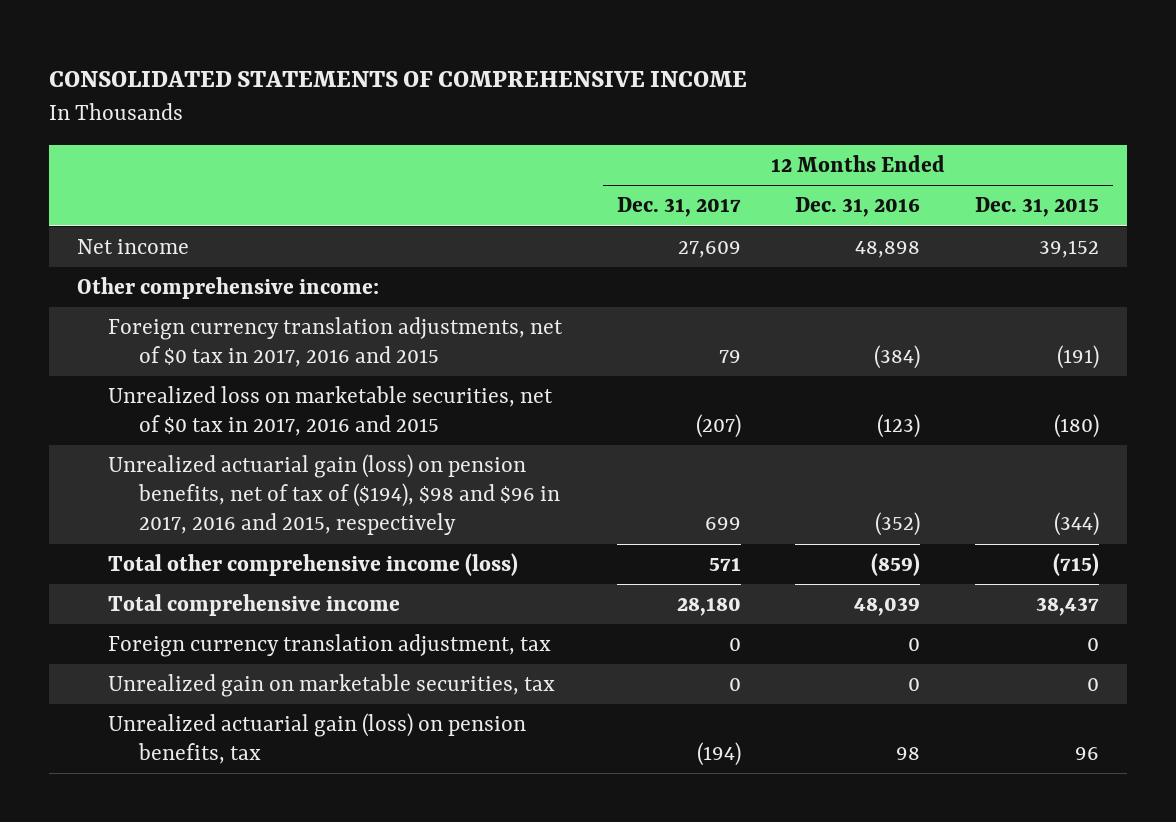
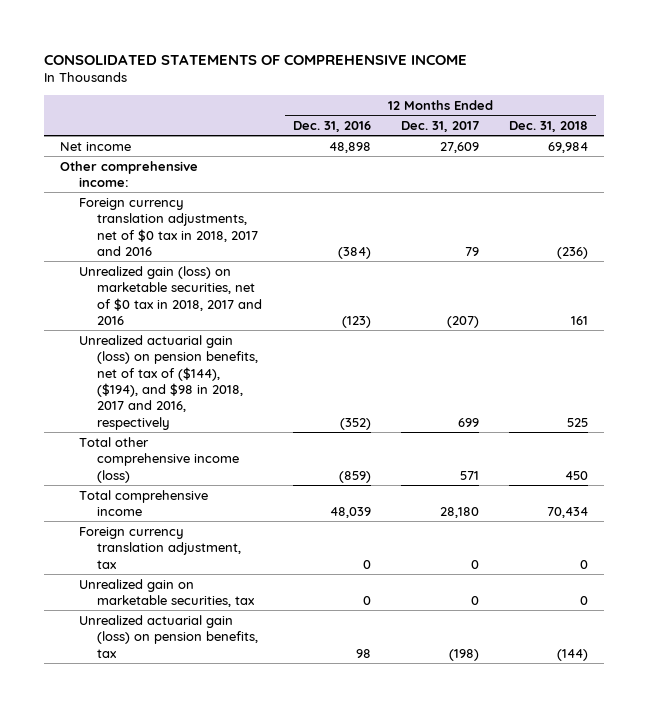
- | 12 Months Ended Dec. 31, 2017 | 12 Months Ended Dec. 31, 2016 | 12 Months Ended Dec. 31, 2015
+ | 12 Months Ended Dec. 31, 2016 | 12 Months Ended Dec. 31, 2017 | 12 Months Ended Dec. 31, 2018
- Foreign currency translation adjustments, net of $0 tax in 2017, 2016 and 2015 | 79 | (384) | (191)
- Unrealized loss on marketable securities, net of $0 tax in 2017, 2016 and 2015 | (207) | (123) | (180)
- Unrealized actuarial gain (loss) on pension benefits, net of tax of ($194), $98 and $96 in 2017, 2016 and 2015, respectively | 699 | (352) | (344)
+ Foreign currency translation adjustments, net of $0 tax in 2018, 2017 and 2016 | (384) | 79 | (236)
+ Unrealized gain (loss) on marketable securities, net of $0 tax in 2018, 2017 and 2016 | (123) | (207) | 161
+ Unrealized actuarial gain (loss) on pension benefits, net of tax of ($144), ($194), and $98 in 2018, 2017 and 2016, respectively | (352) | 699 | 525
- Unrealized actuarial gain (loss) on pension benefits, tax | (194) | 98 | 96
+ Unrealized actuarial gain (loss) on pension benefits, tax | 98 | (198) | (144)

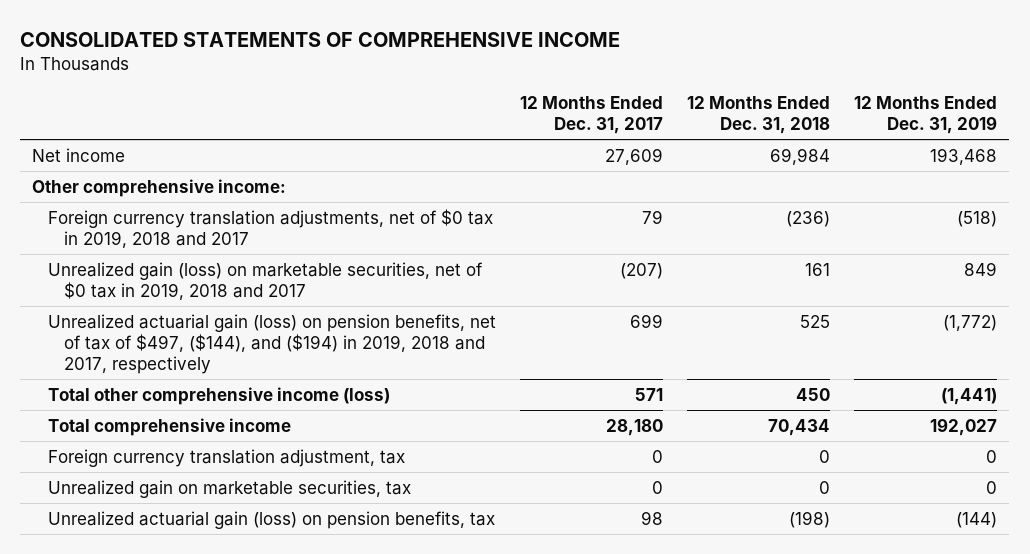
- | 12 Months Ended Dec. 31, 2016 | 12 Months Ended Dec. 31, 2017 | 12 Months Ended Dec. 31, 2018
+ | 12 Months Ended Dec. 31, 2017 | 12 Months Ended Dec. 31, 2018 | 12 Months Ended Dec. 31, 2019
- Foreign currency translation adjustments, net of $0 tax in 2018, 2017 and 2016 | (384) | 79 | (236)
- Unrealized gain (loss) on marketable securities, net of $0 tax in 2018, 2017 and 2016 | (123) | (207) | 161
- Unrealized actuarial gain (loss) on pension benefits, net of tax of ($144), ($194), and $98 in 2018, 2017 and 2016, respectively | (352) | 699 | 525
+ Foreign currency translation adjustments, net of $0 tax in 2019, 2018 and 2017 | 79 | (236) | (518)
+ Unrealized gain (loss) on marketable securities, net of $0 tax in 2019, 2018 and 2017 | (207) | 161 | 849
+ Unrealized actuarial gain (loss) on pension benefits, net of tax of $497, ($144), and ($194) in 2019, 2018 and 2017, respectively | 699 | 525 | (1,772)
- Unrealized actuarial gain (loss) on pension benefits, tax | 98 | (198) | (144)
+ Unrealized actuarial gain (loss) on pension benefits, tax | 98 | (198) | (144)

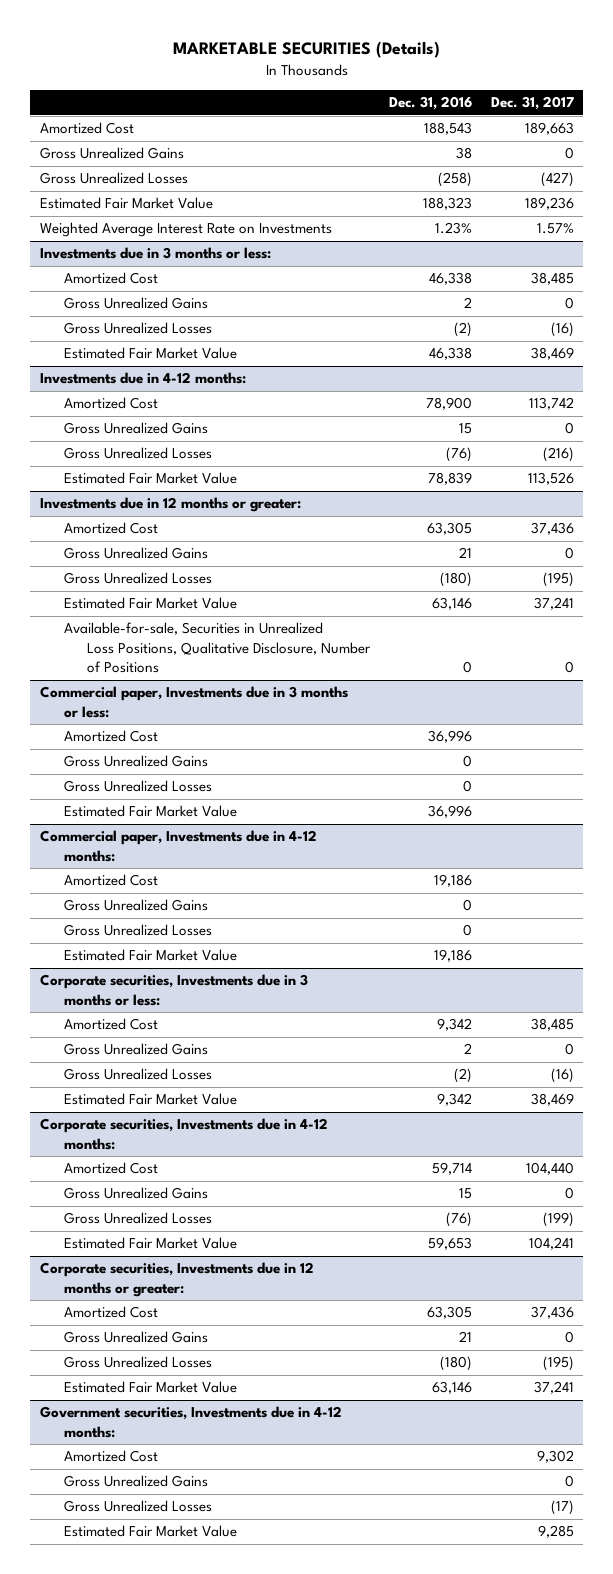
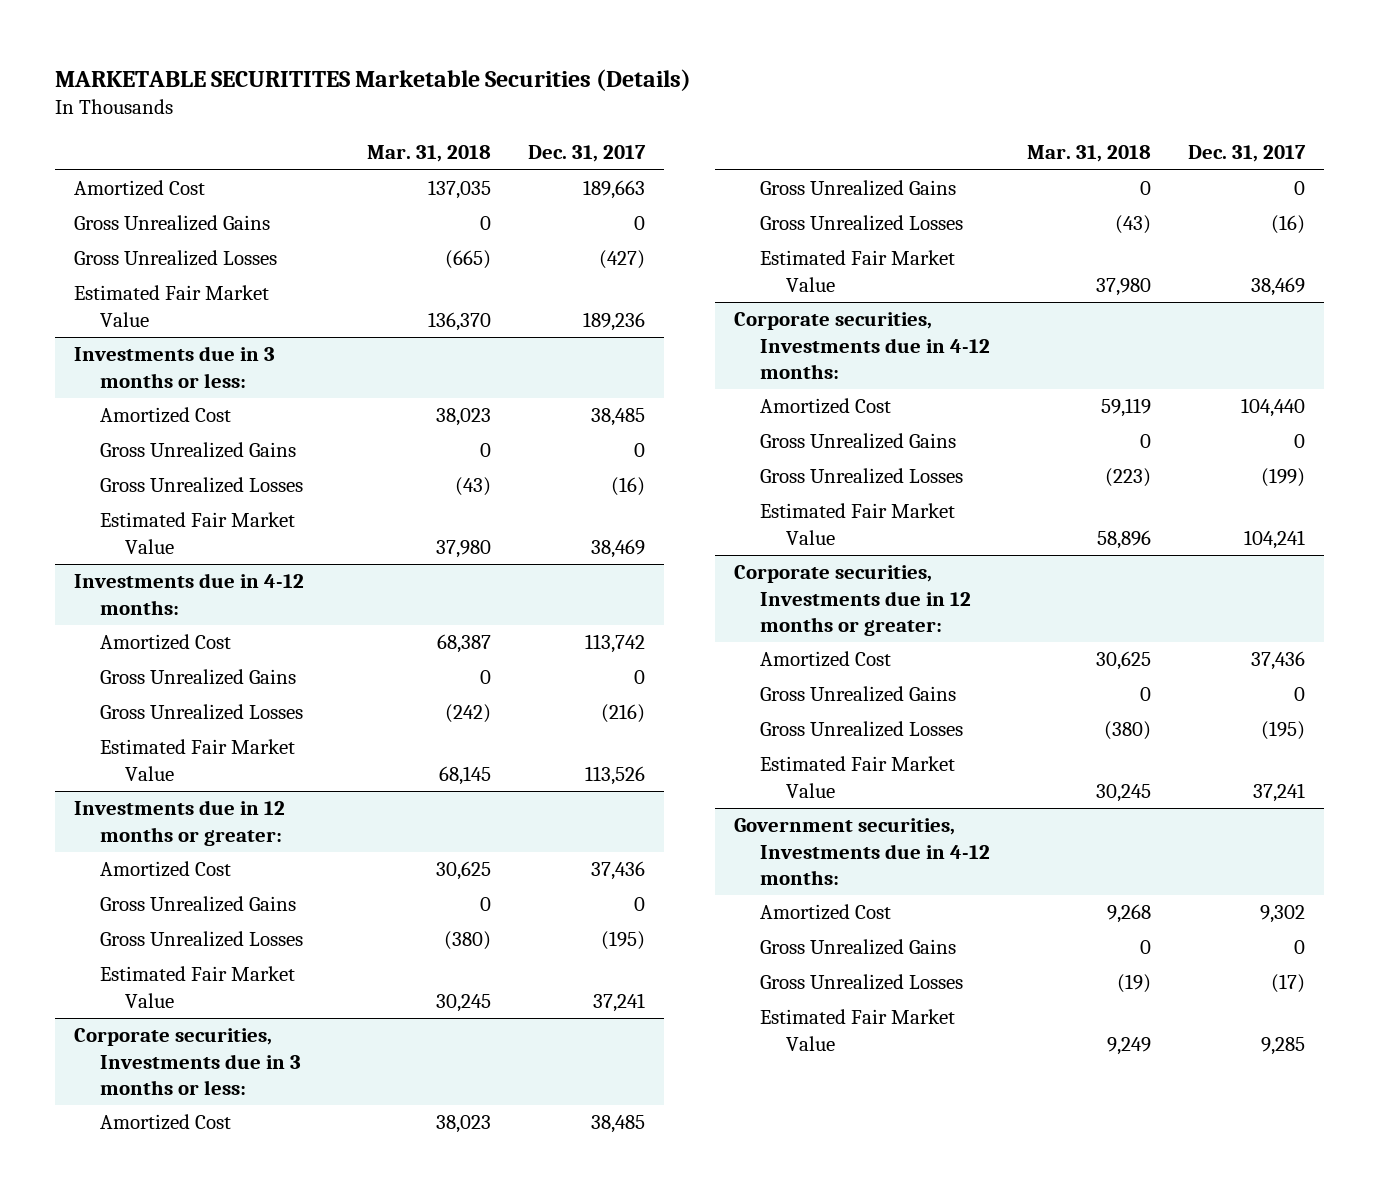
- MARKETABLE SECURITIES (Details)
+ MARKETABLE SECURITITES Marketable Securities (Details)
- | Dec. 31, 2016 | Dec. 31, 2017
+ | Mar. 31, 2018 | Dec. 31, 2017
- Weighted Average Interest Rate on Investments | 1.23% | 1.57%
@ Investments due in 12 months or greater:
- Available-for-sale, Securities in Unrealized Loss Positions, Qualitative Disclosure, Number of Positions | 0 | 0
- Commercial paper, Investments due in 3 months or less:
- Amortized Cost | 36,996 |
- Gross Unrealized Gains | 0 |
- Gross Unrealized Losses | 0 |
- Estimated Fair Market Value | 36,996 |
- Commercial paper, Investments due in 4-12 months:
- Amortized Cost | 19,186 |
- Gross Unrealized Gains | 0 |
- Gross Unrealized Losses | 0 |
- Estimated Fair Market Value | 19,186 |

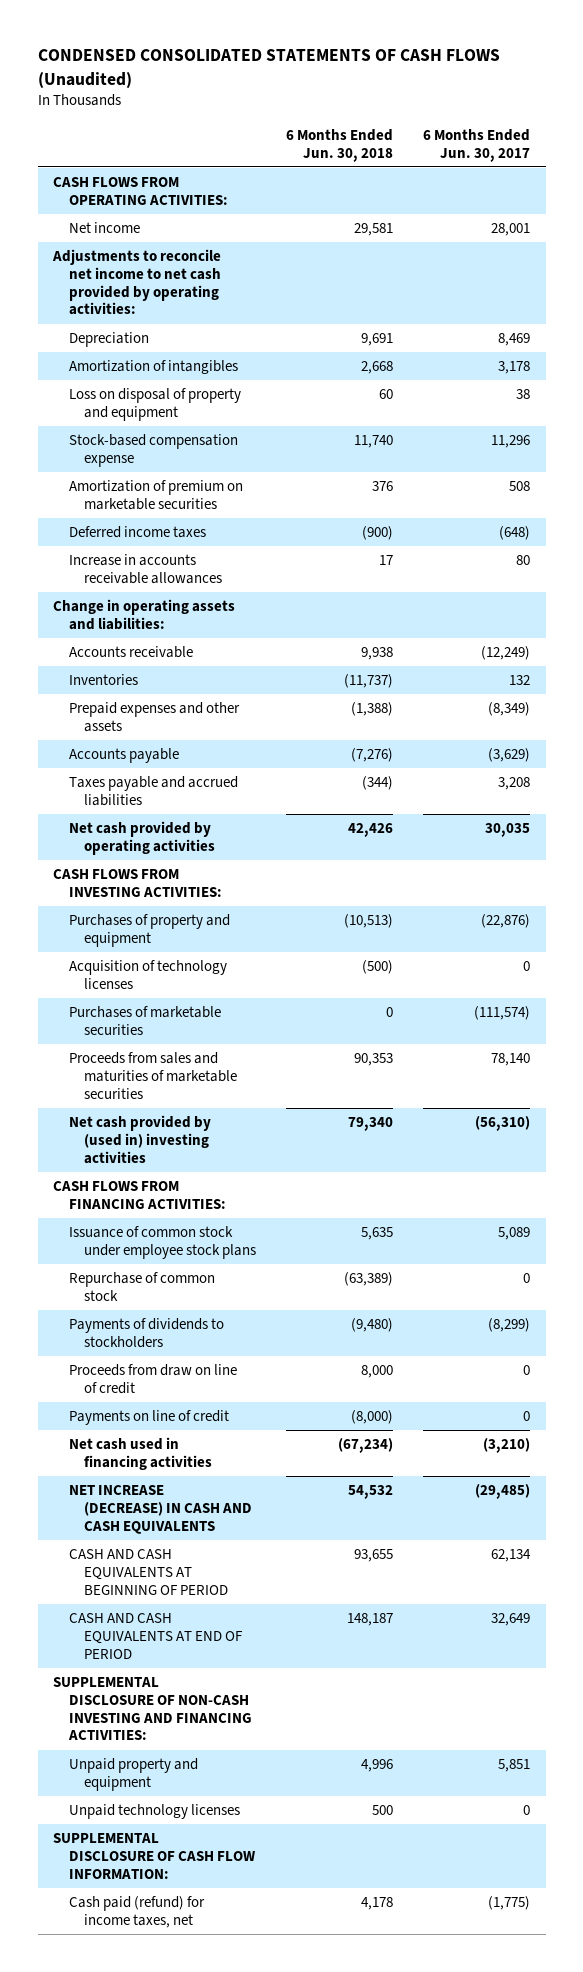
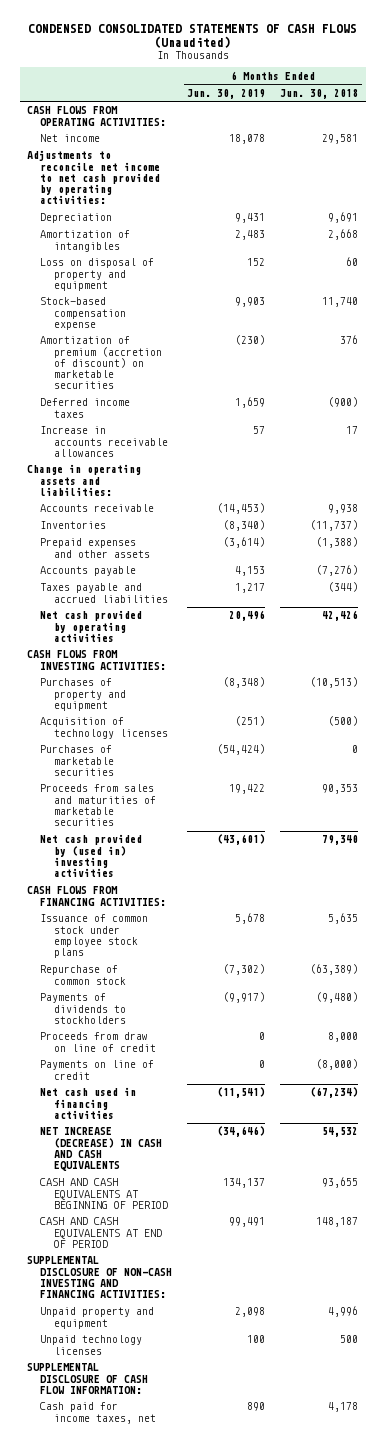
- | 6 Months Ended Jun. 30, 2018 | 6 Months Ended Jun. 30, 2017
+ | 6 Months Ended Jun. 30, 2019 | 6 Months Ended Jun. 30, 2018
- Amortization of premium on marketable securities | 376 | 508
+ Amortization of premium (accretion of discount) on marketable securities | (230) | 376
- Cash paid (refund) for income taxes, net | 4,178 | (1,775)
+ Cash paid for income taxes, net | 890 | 4,178

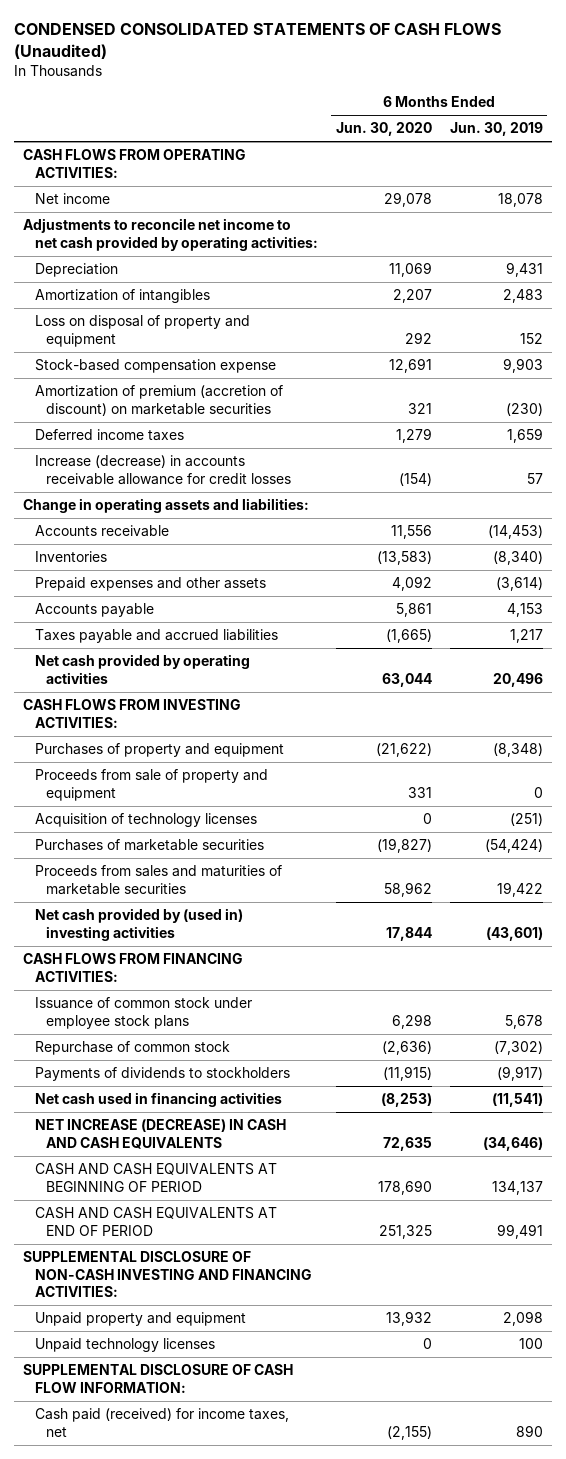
- | 6 Months Ended Jun. 30, 2019 | 6 Months Ended Jun. 30, 2018
+ | 6 Months Ended Jun. 30, 2020 | 6 Months Ended Jun. 30, 2019
- Increase in accounts receivable allowances | 57 | 17
+ Increase (decrease) in accounts receivable allowance for credit losses | (154) | 57
+ Proceeds from sale of property and equipment | 331 | 0
- Proceeds from draw on line of credit | 0 | 8,000
- Payments on line of credit | 0 | (8,000)
- Cash paid for income taxes, net | 890 | 4,178
+ Cash paid (received) for income taxes, net | (2,155) | 890

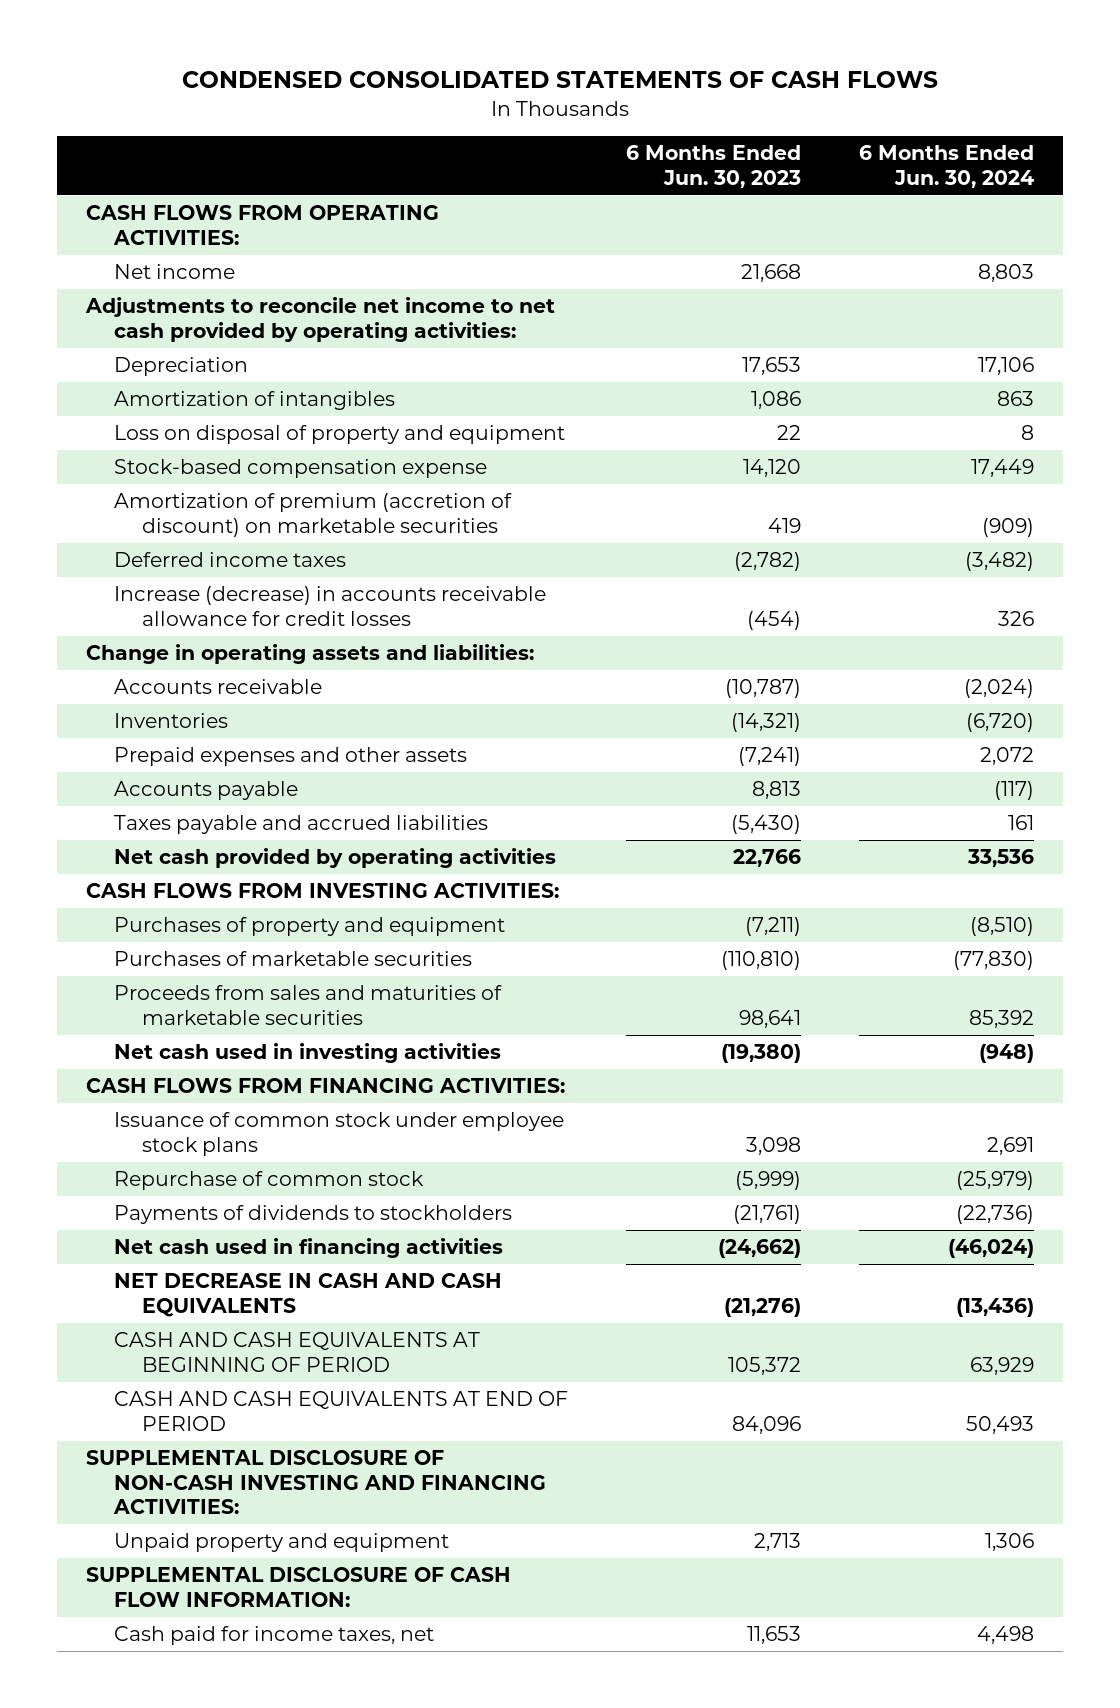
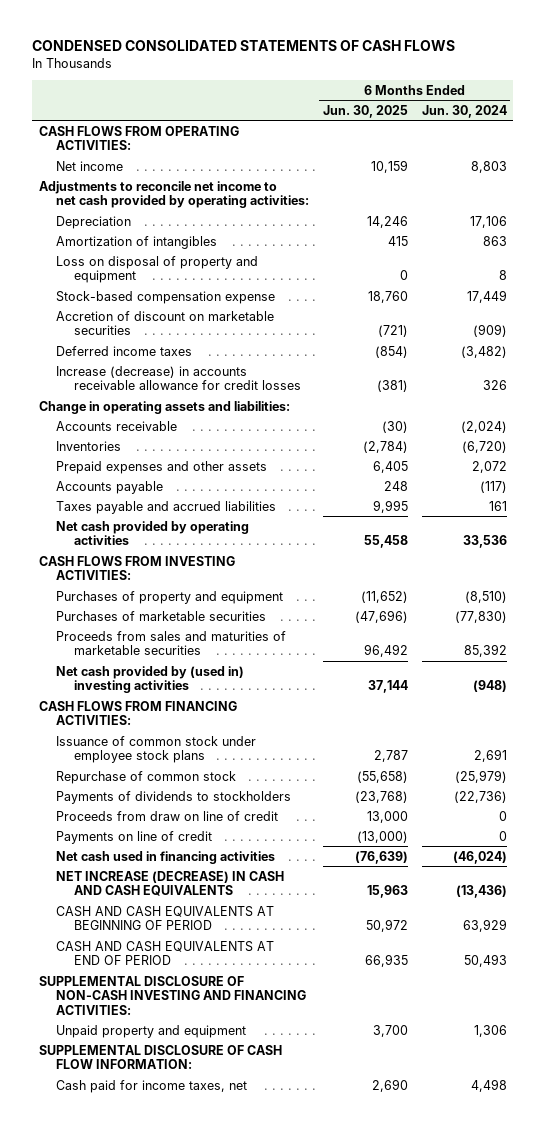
- | 6 Months Ended Jun. 30, 2023 | 6 Months Ended Jun. 30, 2024
+ | 6 Months Ended Jun. 30, 2025 | 6 Months Ended Jun. 30, 2024
- Amortization of premium (accretion of discount) on marketable securities | 419 | (909)
+ Accretion of discount on marketable securities | (721) | (909)
- Net cash used in investing activities | (19,380) | (948)
+ Net cash provided by (used in) investing activities | 37,144 | (948)
+ Proceeds from draw on line of credit | 13,000 | 0
+ Payments on line of credit | (13,000) | 0
- NET DECREASE IN CASH AND CASH EQUIVALENTS | (21,276) | (13,436)
+ NET INCREASE (DECREASE) IN CASH AND CASH EQUIVALENTS | 15,963 | (13,436)

